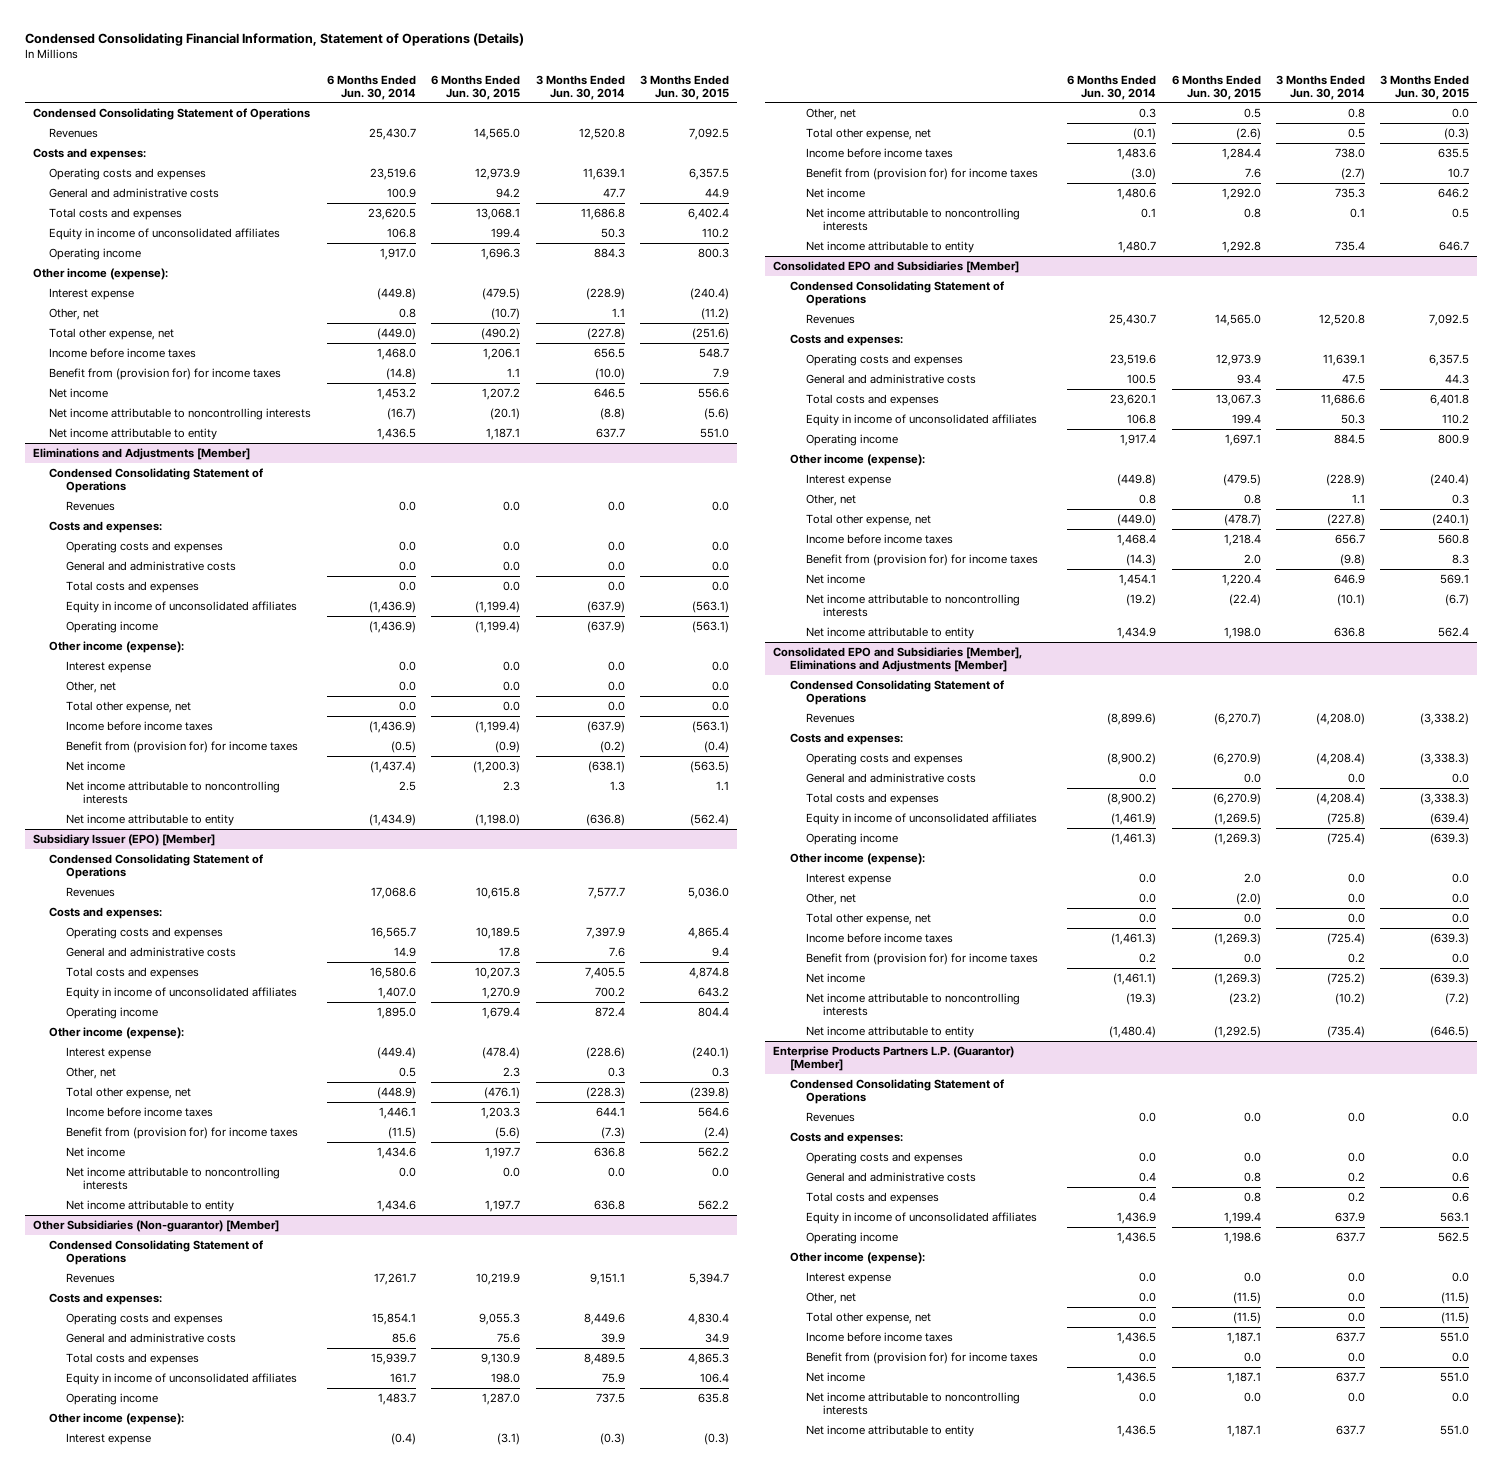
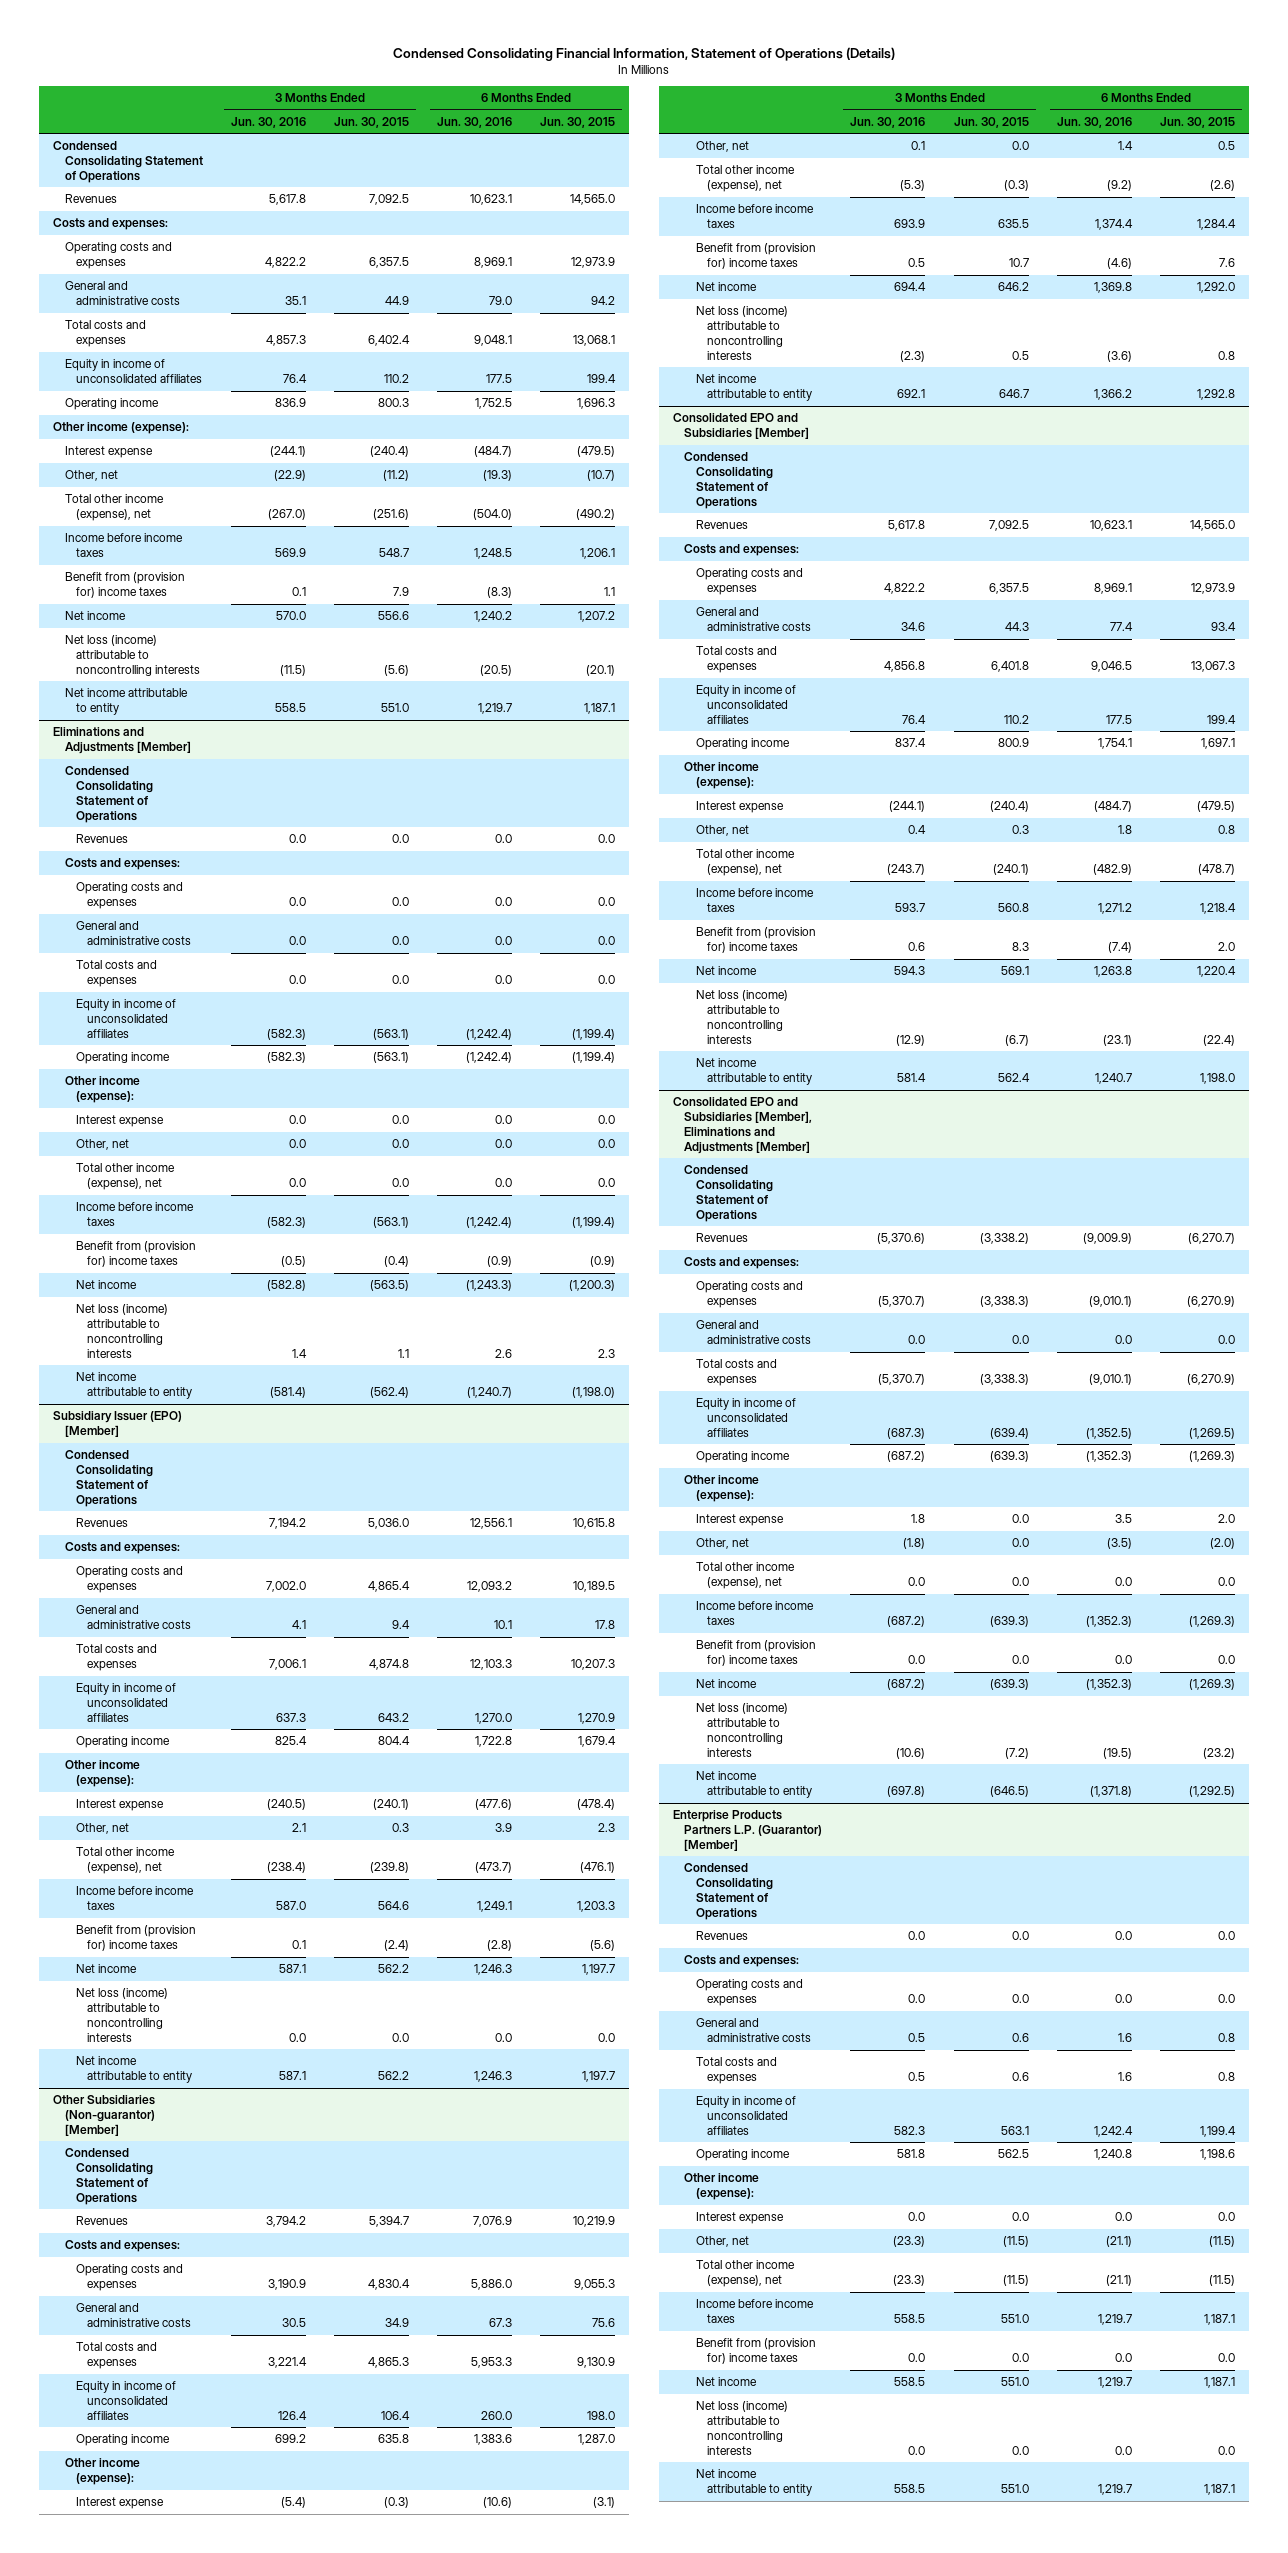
- | 6 Months Ended Jun. 30, 2014 | 6 Months Ended Jun. 30, 2015 | 3 Months Ended Jun. 30, 2014 | 3 Months Ended Jun. 30, 2015
+ | 3 Months Ended Jun. 30, 2016 | 3 Months Ended Jun. 30, 2015 | 6 Months Ended Jun. 30, 2016 | 6 Months Ended Jun. 30, 2015
- Total other expense, net | (449.0) | (490.2) | (227.8) | (251.6)
+ Total other income (expense), net | (267.0) | (251.6) | (504.0) | (490.2)
- Benefit from (provision for) for income taxes | (14.8) | 1.1 | (10.0) | 7.9
+ Benefit from (provision for) income taxes | 0.1 | 7.9 | (8.3) | 1.1
- Net income attributable to noncontrolling interests | (16.7) | (20.1) | (8.8) | (5.6)
+ Net loss (income) attributable to noncontrolling interests | (11.5) | (5.6) | (20.5) | (20.1)
@ Eliminations and Adjustments [Member]
- Total other expense, net | 0.0 | 0.0 | 0.0 | 0.0
+ Total other income (expense), net | 0.0 | 0.0 | 0.0 | 0.0
- Benefit from (provision for) for income taxes | (0.5) | (0.9) | (0.2) | (0.4)
+ Benefit from (provision for) income taxes | (0.5) | (0.4) | (0.9) | (0.9)
- Net income attributable to noncontrolling interests | 2.5 | 2.3 | 1.3 | 1.1
+ Net loss (income) attributable to noncontrolling interests | 1.4 | 1.1 | 2.6 | 2.3
@ Subsidiary Issuer (EPO) [Member]
- Total other expense, net | (448.9) | (476.1) | (228.3) | (239.8)
+ Total other income (expense), net | (238.4) | (239.8) | (473.7) | (476.1)
- Benefit from (provision for) for income taxes | (11.5) | (5.6) | (7.3) | (2.4)
+ Benefit from (provision for) income taxes | 0.1 | (2.4) | (2.8) | (5.6)
- Net income attributable to noncontrolling interests | 0.0 | 0.0 | 0.0 | 0.0
+ Net loss (income) attributable to noncontrolling interests | 0.0 | 0.0 | 0.0 | 0.0
@ Other Subsidiaries (Non-guarantor) [Member]
- Total other expense, net | (0.1) | (2.6) | 0.5 | (0.3)
+ Total other income (expense), net | (5.3) | (0.3) | (9.2) | (2.6)
- Benefit from (provision for) for income taxes | (3.0) | 7.6 | (2.7) | 10.7
+ Benefit from (provision for) income taxes | 0.5 | 10.7 | (4.6) | 7.6
- Net income attributable to noncontrolling interests | 0.1 | 0.8 | 0.1 | 0.5
+ Net loss (income) attributable to noncontrolling interests | (2.3) | 0.5 | (3.6) | 0.8
@ Consolidated EPO and Subsidiaries [Member]
- Total other expense, net | (449.0) | (478.7) | (227.8) | (240.1)
+ Total other income (expense), net | (243.7) | (240.1) | (482.9) | (478.7)
- Benefit from (provision for) for income taxes | (14.3) | 2.0 | (9.8) | 8.3
+ Benefit from (provision for) income taxes | 0.6 | 8.3 | (7.4) | 2.0
- Net income attributable to noncontrolling interests | (19.2) | (22.4) | (10.1) | (6.7)
+ Net loss (income) attributable to noncontrolling interests | (12.9) | (6.7) | (23.1) | (22.4)
@ Consolidated EPO and Subsidiaries [Member], Eliminations and Adjustments [Member]
- Total other expense, net | 0.0 | 0.0 | 0.0 | 0.0
+ Total other income (expense), net | 0.0 | 0.0 | 0.0 | 0.0
- Benefit from (provision for) for income taxes | 0.2 | 0.0 | 0.2 | 0.0
+ Benefit from (provision for) income taxes | 0.0 | 0.0 | 0.0 | 0.0
- Net income attributable to noncontrolling interests | (19.3) | (23.2) | (10.2) | (7.2)
+ Net loss (income) attributable to noncontrolling interests | (10.6) | (7.2) | (19.5) | (23.2)
@ Enterprise Products Partners L.P. (Guarantor) [Member]
- Total other expense, net | 0.0 | (11.5) | 0.0 | (11.5)
+ Total other income (expense), net | (23.3) | (11.5) | (21.1) | (11.5)
- Benefit from (provision for) for income taxes | 0.0 | 0.0 | 0.0 | 0.0
+ Benefit from (provision for) income taxes | 0.0 | 0.0 | 0.0 | 0.0
- Net income attributable to noncontrolling interests | 0.0 | 0.0 | 0.0 | 0.0
+ Net loss (income) attributable to noncontrolling interests | 0.0 | 0.0 | 0.0 | 0.0

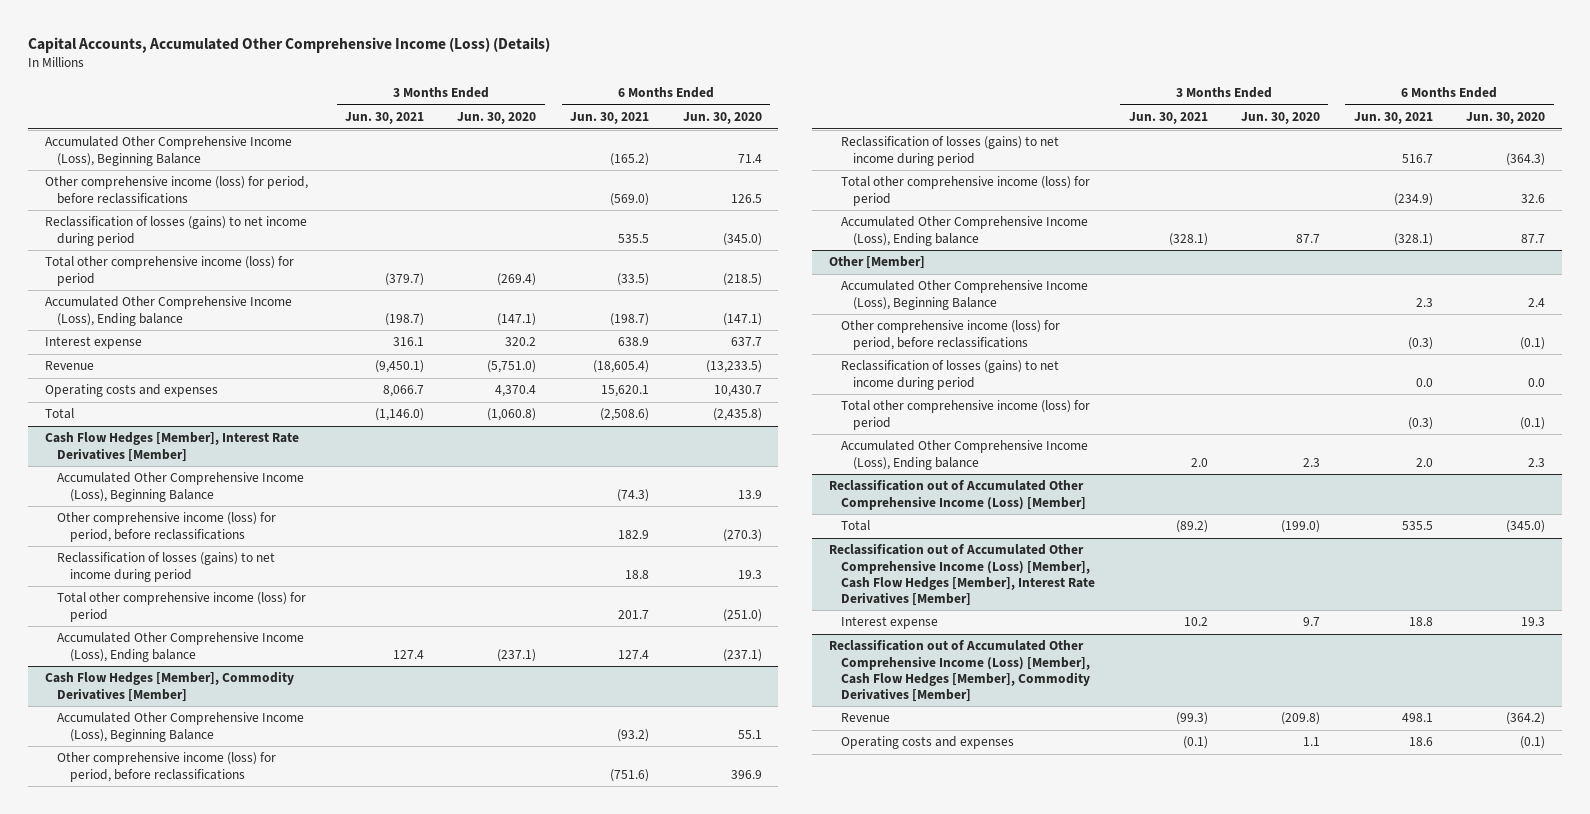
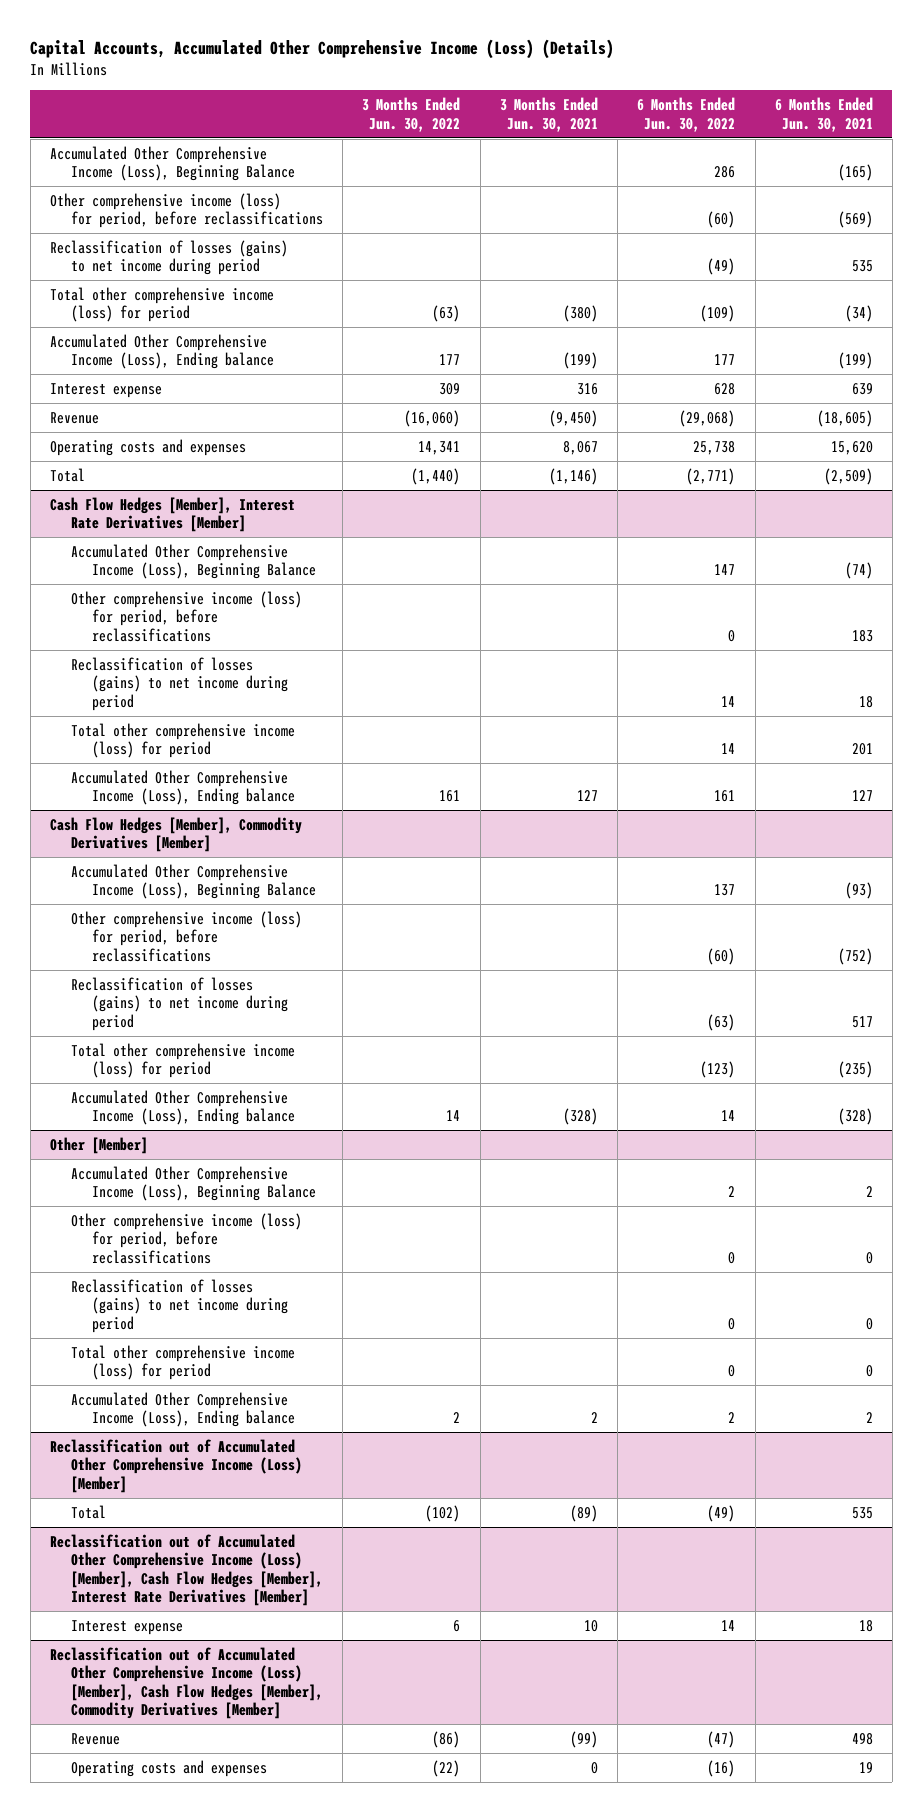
- | 3 Months Ended Jun. 30, 2021 | 3 Months Ended Jun. 30, 2020 | 6 Months Ended Jun. 30, 2021 | 6 Months Ended Jun. 30, 2020
+ | 3 Months Ended Jun. 30, 2022 | 3 Months Ended Jun. 30, 2021 | 6 Months Ended Jun. 30, 2022 | 6 Months Ended Jun. 30, 2021
- Accumulated Other Comprehensive Income (Loss), Beginning Balance | | | (165.2) | 71.4
- Other comprehensive income (loss) for period, before reclassifications | | | (569.0) | 126.5
- Reclassification of losses (gains) to net income during period | | | 535.5 | (345.0)
- Total other comprehensive income (loss) for period | (379.7) | (269.4) | (33.5) | (218.5)
- Accumulated Other Comprehensive Income (Loss), Ending balance | (198.7) | (147.1) | (198.7) | (147.1)
- Interest expense | 316.1 | 320.2 | 638.9 | 637.7
- Revenue | (9,450.1) | (5,751.0) | (18,605.4) | (13,233.5)
- Operating costs and expenses | 8,066.7 | 4,370.4 | 15,620.1 | 10,430.7
- Total | (1,146.0) | (1,060.8) | (2,508.6) | (2,435.8)
+ Accumulated Other Comprehensive Income (Loss), Beginning Balance | | | 286 | (165)
+ Other comprehensive income (loss) for period, before reclassifications | | | (60) | (569)
+ Reclassification of losses (gains) to net income during period | | | (49) | 535
+ Total other comprehensive income (loss) for period | (63) | (380) | (109) | (34)
+ Accumulated Other Comprehensive Income (Loss), Ending balance | 177 | (199) | 177 | (199)
+ Interest expense | 309 | 316 | 628 | 639
+ Revenue | (16,060) | (9,450) | (29,068) | (18,605)
+ Operating costs and expenses | 14,341 | 8,067 | 25,738 | 15,620
+ Total | (1,440) | (1,146) | (2,771) | (2,509)
@ Cash Flow Hedges [Member], Interest Rate Derivatives [Member]
- Accumulated Other Comprehensive Income (Loss), Beginning Balance | | | (74.3) | 13.9
- Other comprehensive income (loss) for period, before reclassifications | | | 182.9 | (270.3)
- Reclassification of losses (gains) to net income during period | | | 18.8 | 19.3
- Total other comprehensive income (loss) for period | | | 201.7 | (251.0)
- Accumulated Other Comprehensive Income (Loss), Ending balance | 127.4 | (237.1) | 127.4 | (237.1)
+ Accumulated Other Comprehensive Income (Loss), Beginning Balance | | | 147 | (74)
+ Other comprehensive income (loss) for period, before reclassifications | | | 0 | 183
+ Reclassification of losses (gains) to net income during period | | | 14 | 18
+ Total other comprehensive income (loss) for period | | | 14 | 201
+ Accumulated Other Comprehensive Income (Loss), Ending balance | 161 | 127 | 161 | 127
@ Cash Flow Hedges [Member], Commodity Derivatives [Member]
- Accumulated Other Comprehensive Income (Loss), Beginning Balance | | | (93.2) | 55.1
- Other comprehensive income (loss) for period, before reclassifications | | | (751.6) | 396.9
- Reclassification of losses (gains) to net income during period | | | 516.7 | (364.3)
- Total other comprehensive income (loss) for period | | | (234.9) | 32.6
- Accumulated Other Comprehensive Income (Loss), Ending balance | (328.1) | 87.7 | (328.1) | 87.7
+ Accumulated Other Comprehensive Income (Loss), Beginning Balance | | | 137 | (93)
+ Other comprehensive income (loss) for period, before reclassifications | | | (60) | (752)
+ Reclassification of losses (gains) to net income during period | | | (63) | 517
+ Total other comprehensive income (loss) for period | | | (123) | (235)
+ Accumulated Other Comprehensive Income (Loss), Ending balance | 14 | (328) | 14 | (328)
@ Other [Member]
- Accumulated Other Comprehensive Income (Loss), Beginning Balance | | | 2.3 | 2.4
- Other comprehensive income (loss) for period, before reclassifications | | | (0.3) | (0.1)
- Reclassification of losses (gains) to net income during period | | | 0.0 | 0.0
- Total other comprehensive income (loss) for period | | | (0.3) | (0.1)
- Accumulated Other Comprehensive Income (Loss), Ending balance | 2.0 | 2.3 | 2.0 | 2.3
+ Accumulated Other Comprehensive Income (Loss), Beginning Balance | | | 2 | 2
+ Other comprehensive income (loss) for period, before reclassifications | | | 0 | 0
+ Reclassification of losses (gains) to net income during period | | | 0 | 0
+ Total other comprehensive income (loss) for period | | | 0 | 0
+ Accumulated Other Comprehensive Income (Loss), Ending balance | 2 | 2 | 2 | 2
@ Reclassification out of Accumulated Other Comprehensive Income (Loss) [Member]
- Total | (89.2) | (199.0) | 535.5 | (345.0)
+ Total | (102) | (89) | (49) | 535
@ Reclassification out of Accumulated Other Comprehensive Income (Loss) [Member], Cash Flow Hedges [Member], Interest Rate Derivatives [Member]
- Interest expense | 10.2 | 9.7 | 18.8 | 19.3
+ Interest expense | 6 | 10 | 14 | 18
@ Reclassification out of Accumulated Other Comprehensive Income (Loss) [Member], Cash Flow Hedges [Member], Commodity Derivatives [Member]
- Revenue | (99.3) | (209.8) | 498.1 | (364.2)
- Operating costs and expenses | (0.1) | 1.1 | 18.6 | (0.1)
+ Revenue | (86) | (99) | (47) | 498
+ Operating costs and expenses | (22) | 0 | (16) | 19

